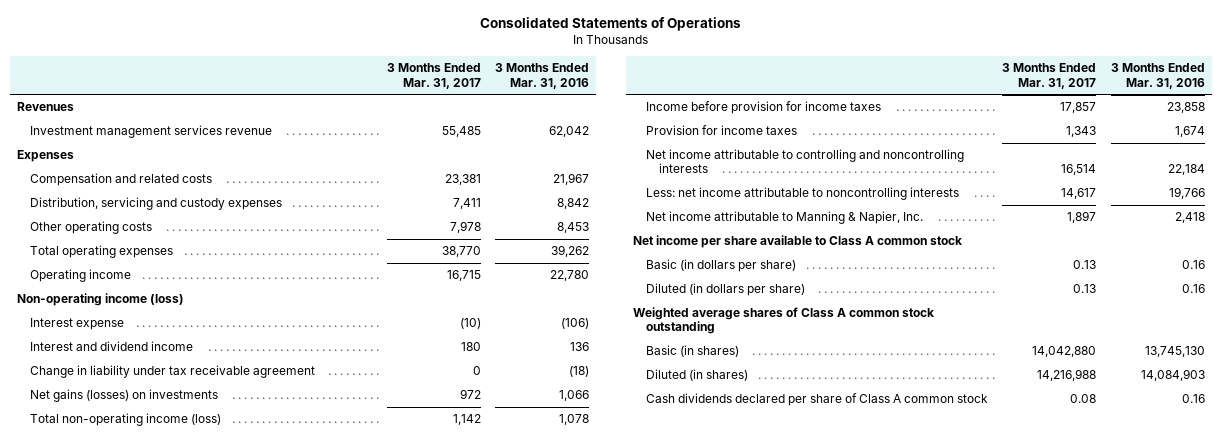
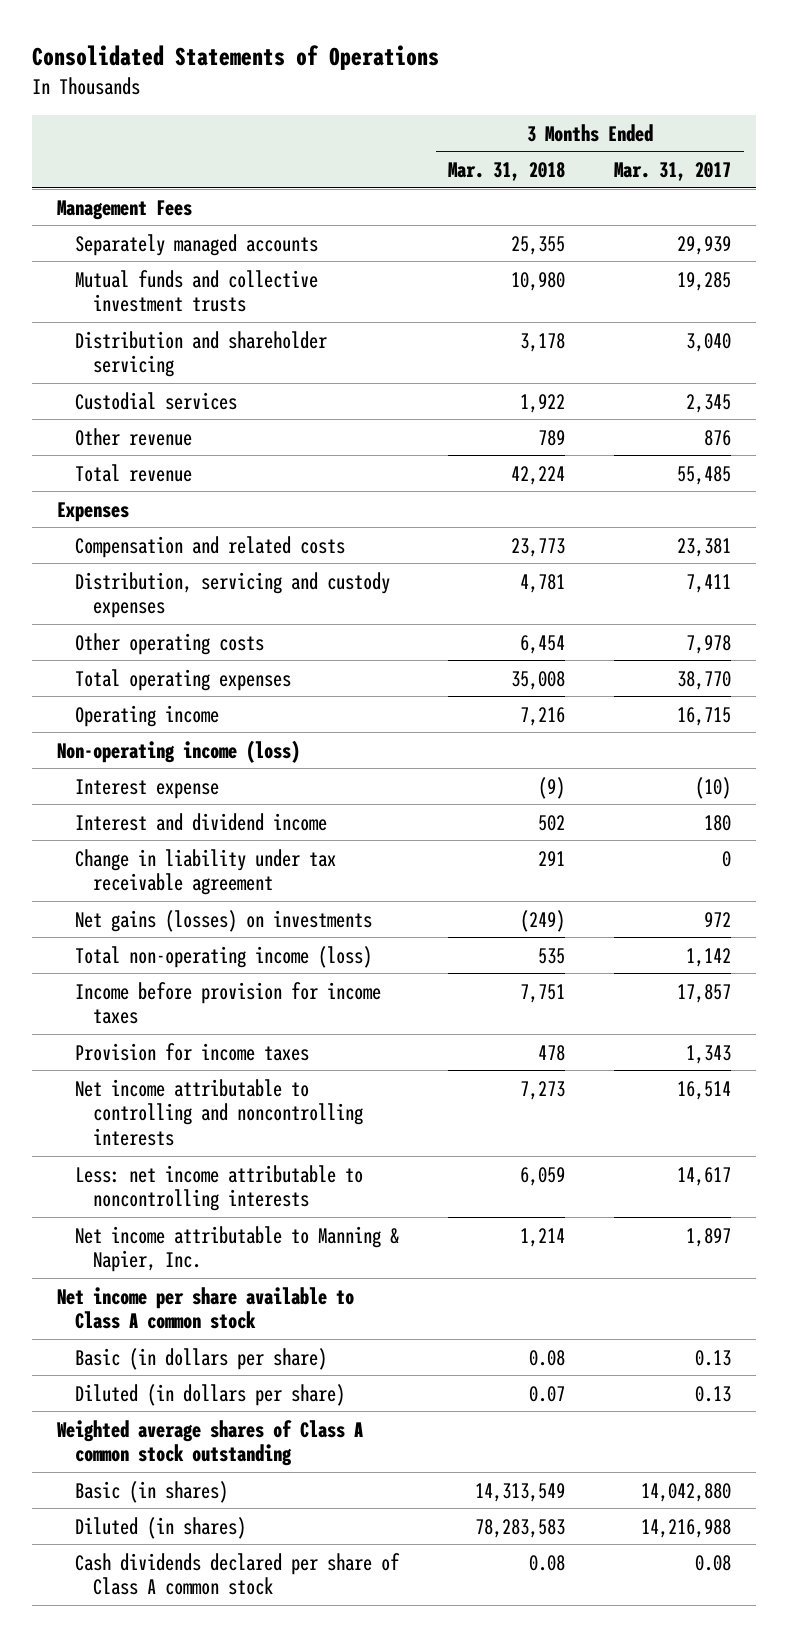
- | 3 Months Ended Mar. 31, 2017 | 3 Months Ended Mar. 31, 2016
+ | 3 Months Ended Mar. 31, 2018 | 3 Months Ended Mar. 31, 2017
- Revenues
- Investment management services revenue | 55,485 | 62,042
+ Management Fees
+ Separately managed accounts | 25,355 | 29,939
+ Mutual funds and collective investment trusts | 10,980 | 19,285
+ Distribution and shareholder servicing | 3,178 | 3,040
+ Custodial services | 1,922 | 2,345
+ Other revenue | 789 | 876
+ Total revenue | 42,224 | 55,485

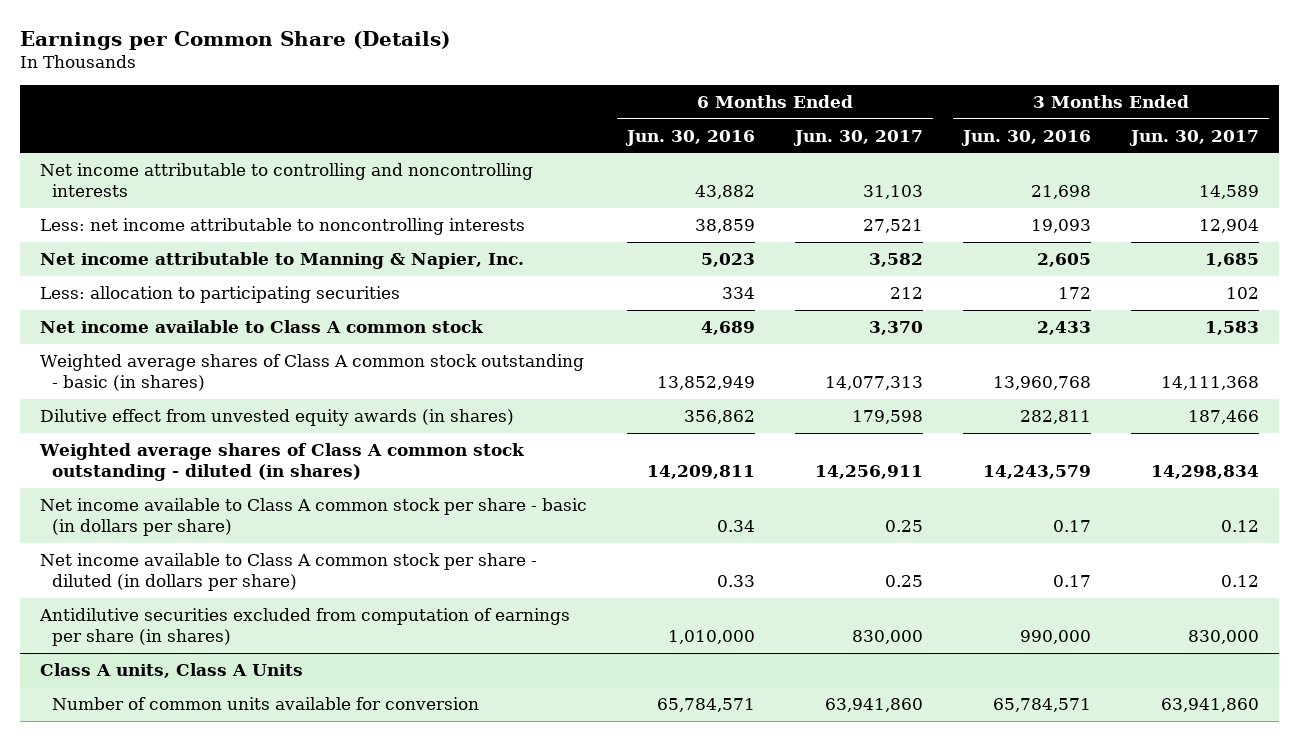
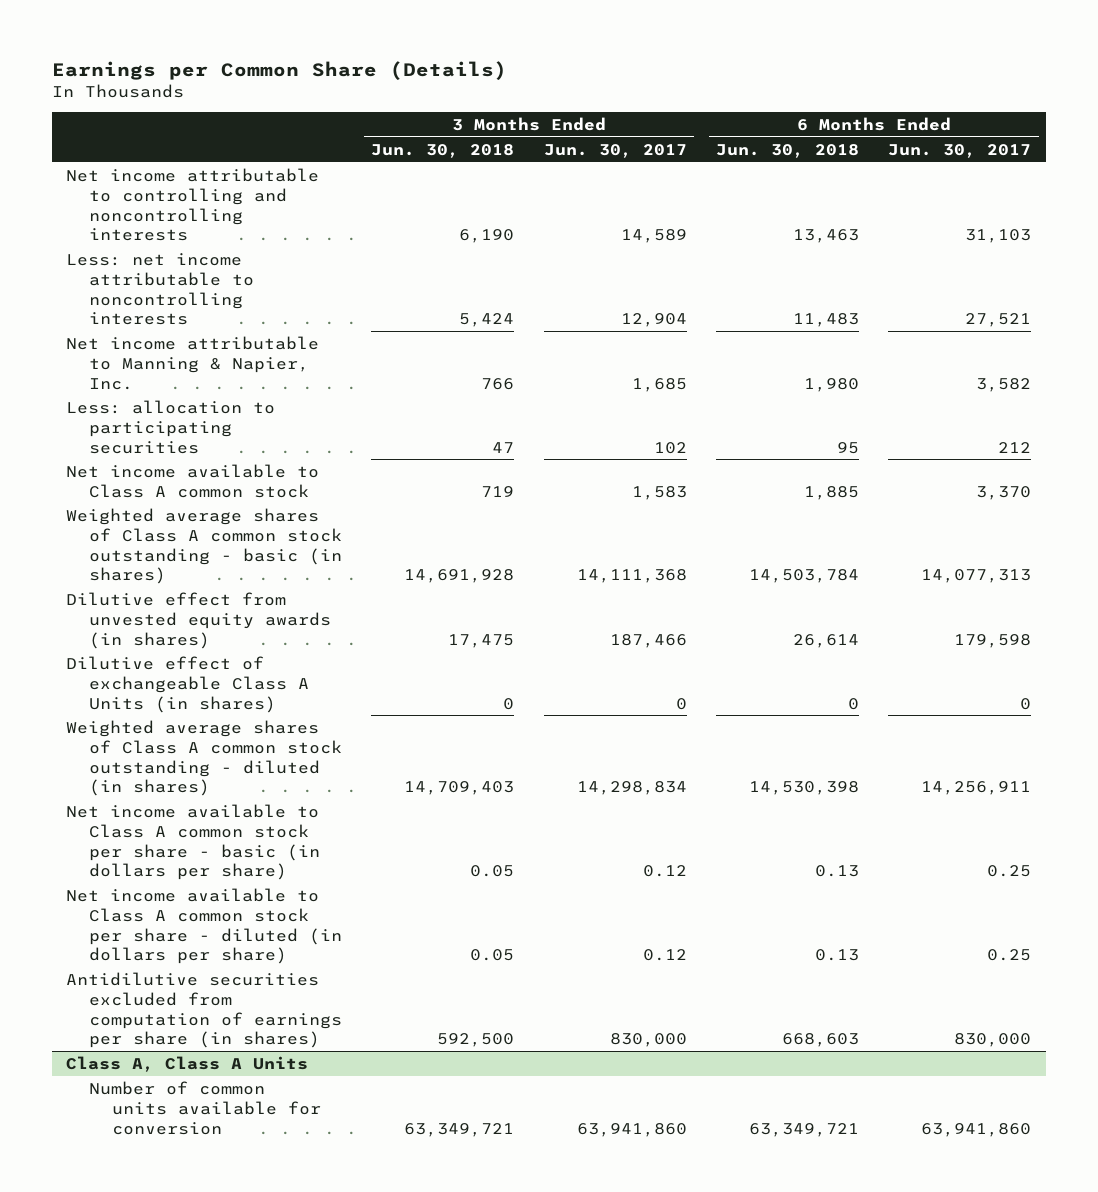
- | 6 Months Ended Jun. 30, 2016 | 6 Months Ended Jun. 30, 2017 | 3 Months Ended Jun. 30, 2016 | 3 Months Ended Jun. 30, 2017
+ | 3 Months Ended Jun. 30, 2018 | 3 Months Ended Jun. 30, 2017 | 6 Months Ended Jun. 30, 2018 | 6 Months Ended Jun. 30, 2017
+ Dilutive effect of exchangeable Class A Units (in shares) | 0 | 0 | 0 | 0
- Class A units, Class A Units
+ Class A, Class A Units

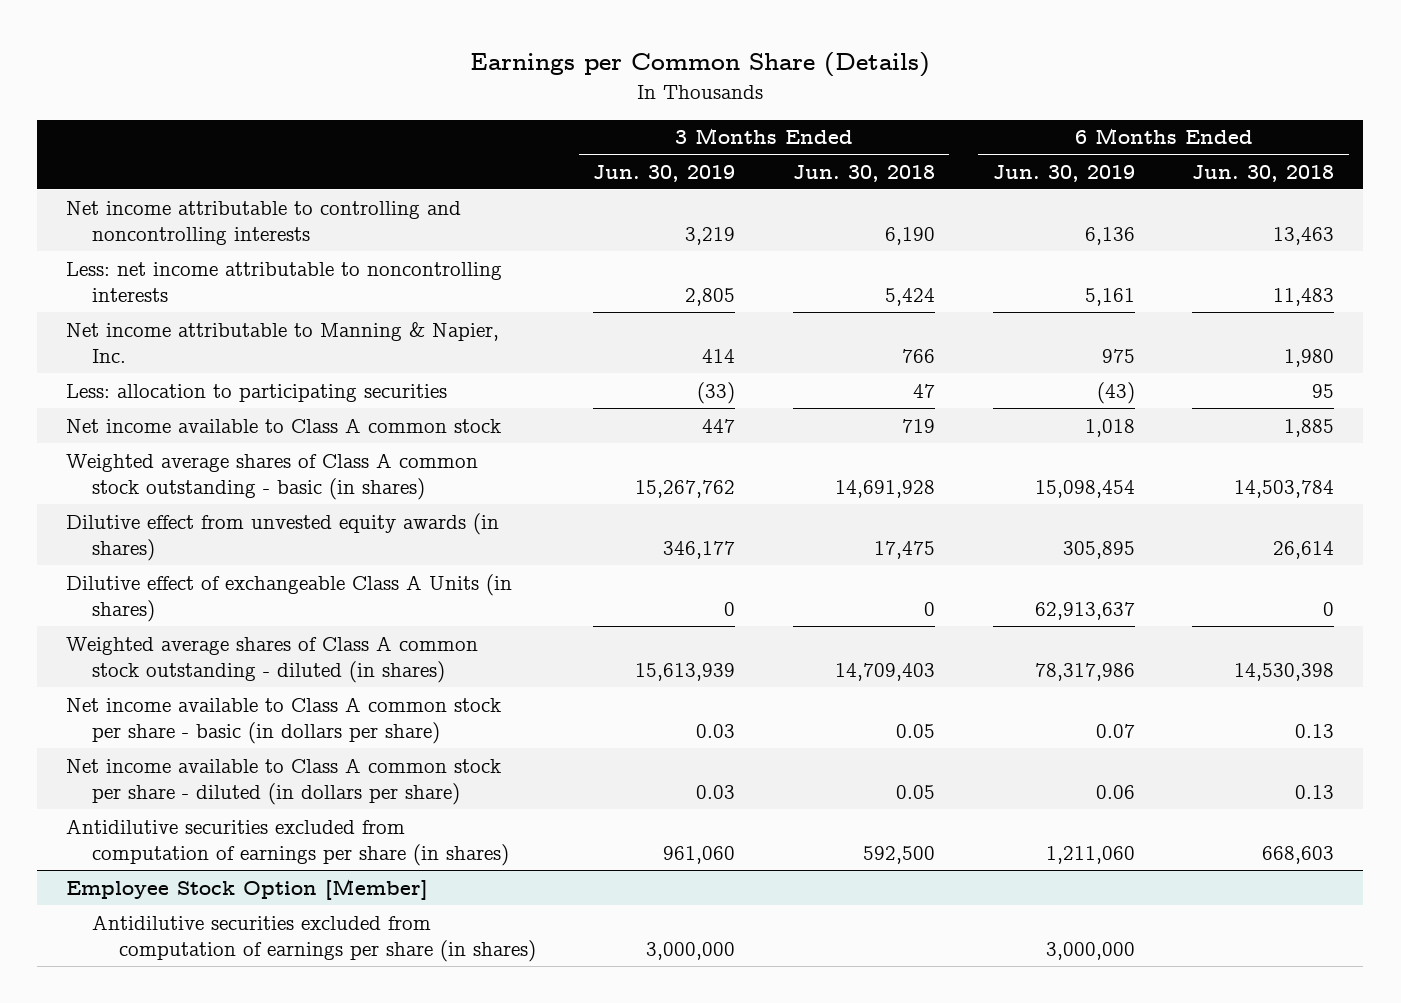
- | 3 Months Ended Jun. 30, 2018 | 3 Months Ended Jun. 30, 2017 | 6 Months Ended Jun. 30, 2018 | 6 Months Ended Jun. 30, 2017
+ | 3 Months Ended Jun. 30, 2019 | 3 Months Ended Jun. 30, 2018 | 6 Months Ended Jun. 30, 2019 | 6 Months Ended Jun. 30, 2018
- Class A, Class A Units
- Number of common units available for conversion | 63,349,721 | 63,941,860 | 63,349,721 | 63,941,860
+ Employee Stock Option [Member]
+ Antidilutive securities excluded from computation of earnings per share (in shares) | 3,000,000 | | 3,000,000 |

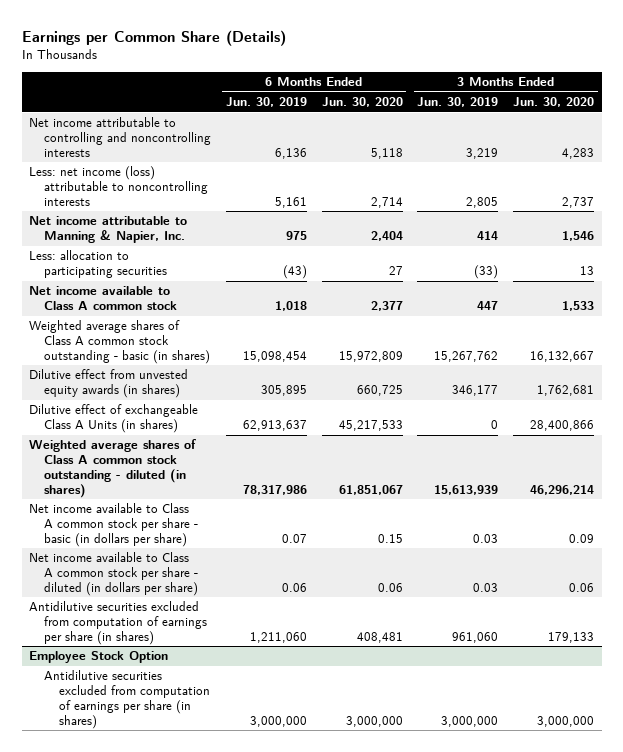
- | 3 Months Ended Jun. 30, 2019 | 3 Months Ended Jun. 30, 2018 | 6 Months Ended Jun. 30, 2019 | 6 Months Ended Jun. 30, 2018
+ | 6 Months Ended Jun. 30, 2019 | 6 Months Ended Jun. 30, 2020 | 3 Months Ended Jun. 30, 2019 | 3 Months Ended Jun. 30, 2020
- Less: net income attributable to noncontrolling interests | 2,805 | 5,424 | 5,161 | 11,483
+ Less: net income (loss) attributable to noncontrolling interests | 5,161 | 2,714 | 2,805 | 2,737
- Employee Stock Option [Member]
+ Employee Stock Option

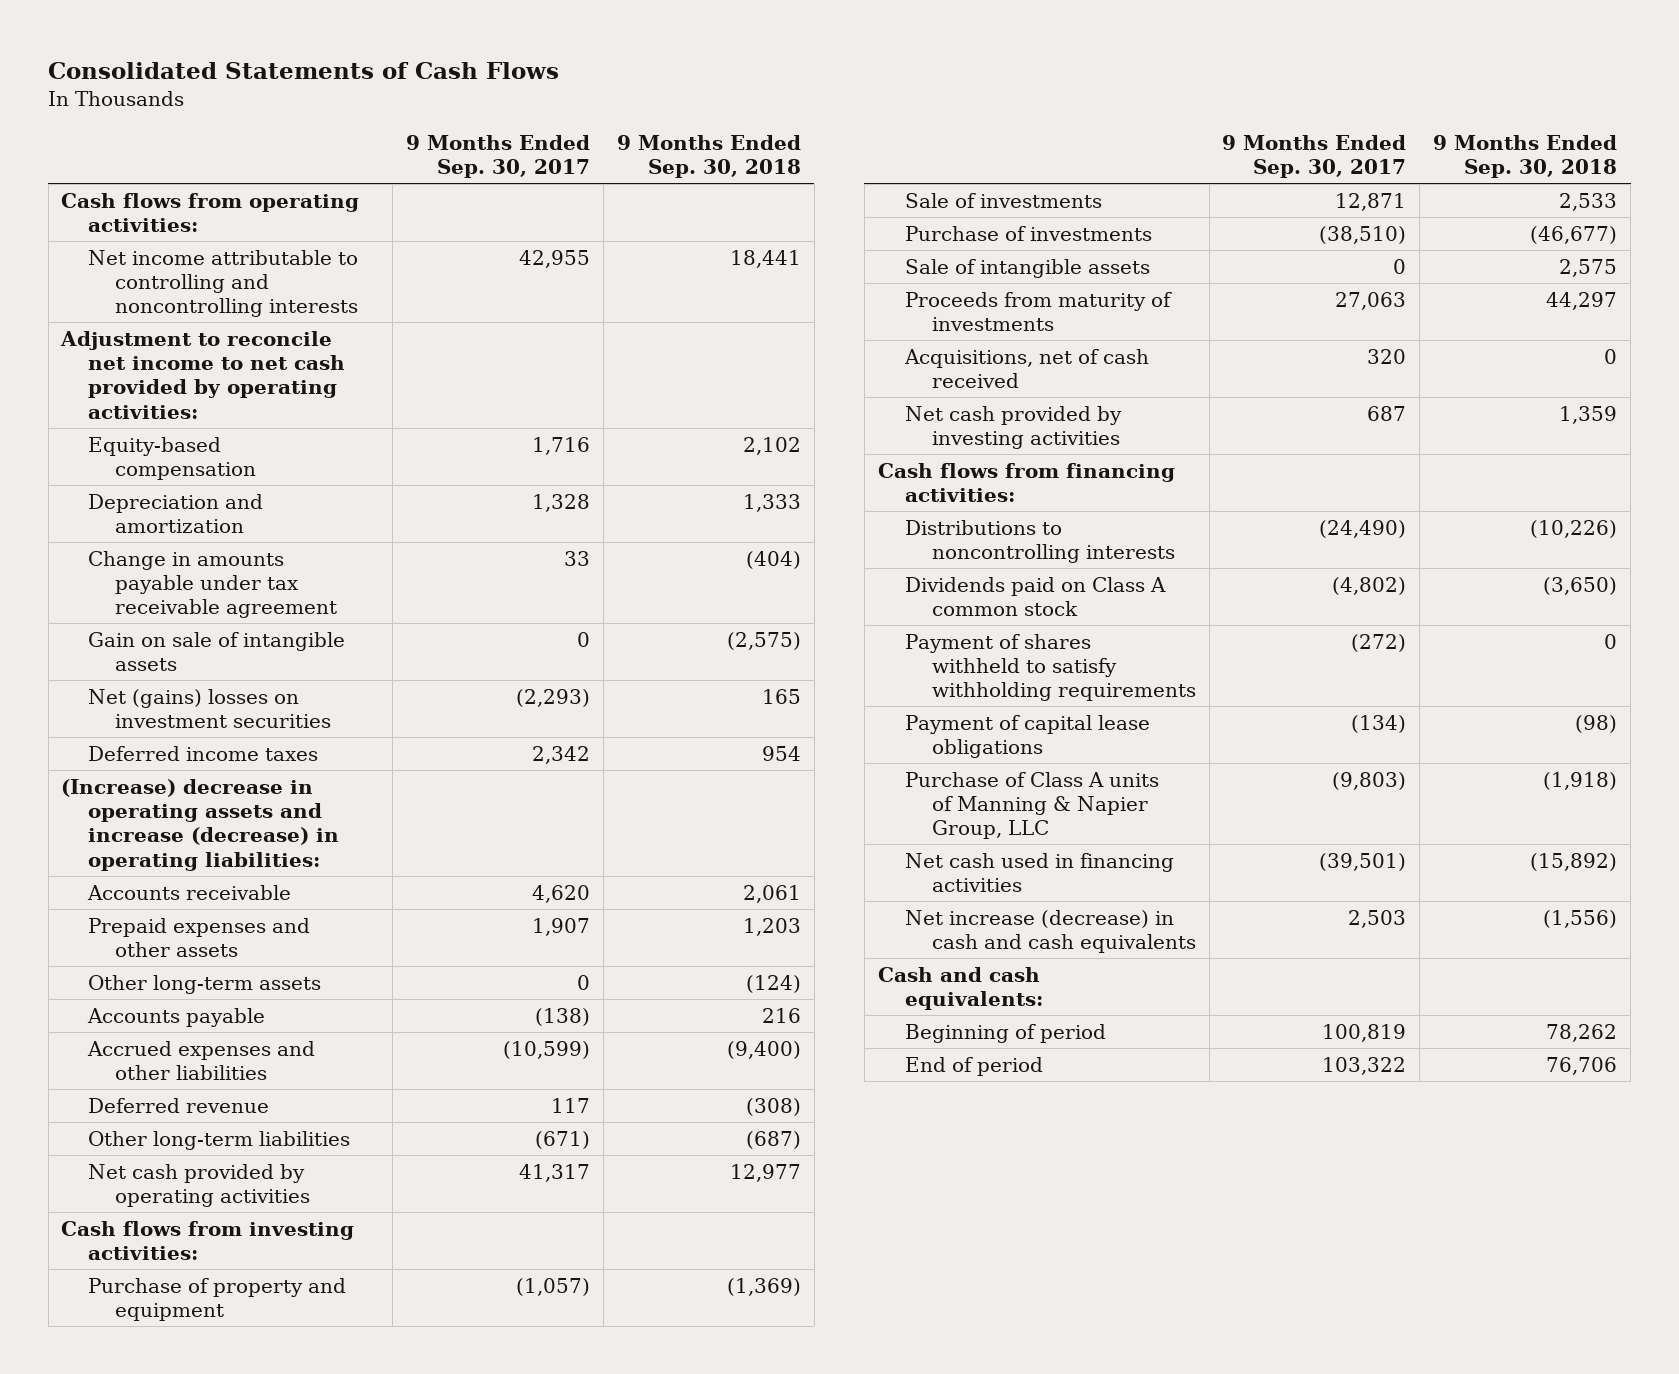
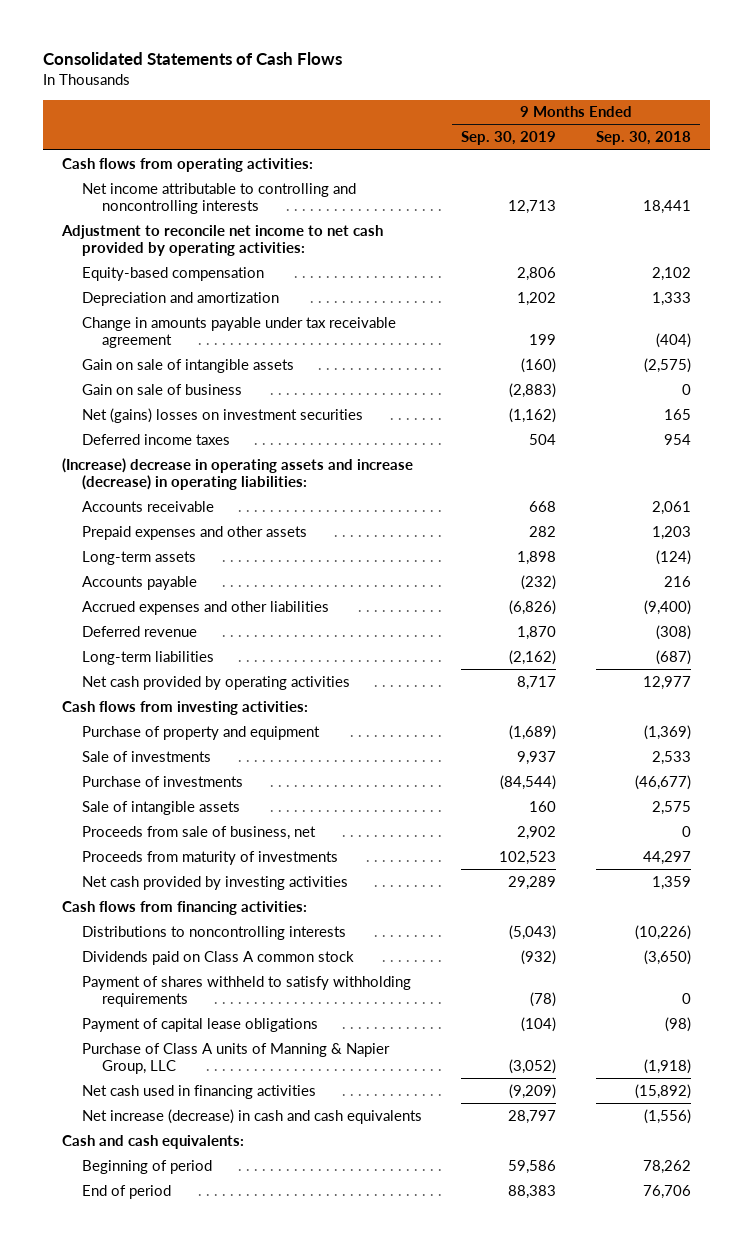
- | 9 Months Ended Sep. 30, 2017 | 9 Months Ended Sep. 30, 2018
+ | 9 Months Ended Sep. 30, 2019 | 9 Months Ended Sep. 30, 2018
+ Gain on sale of business | (2,883) | 0
- Other long-term assets | 0 | (124)
+ Long-term assets | 1,898 | (124)
- Other long-term liabilities | (671) | (687)
+ Long-term liabilities | (2,162) | (687)
+ Proceeds from sale of business, net | 2,902 | 0
- Acquisitions, net of cash received | 320 | 0

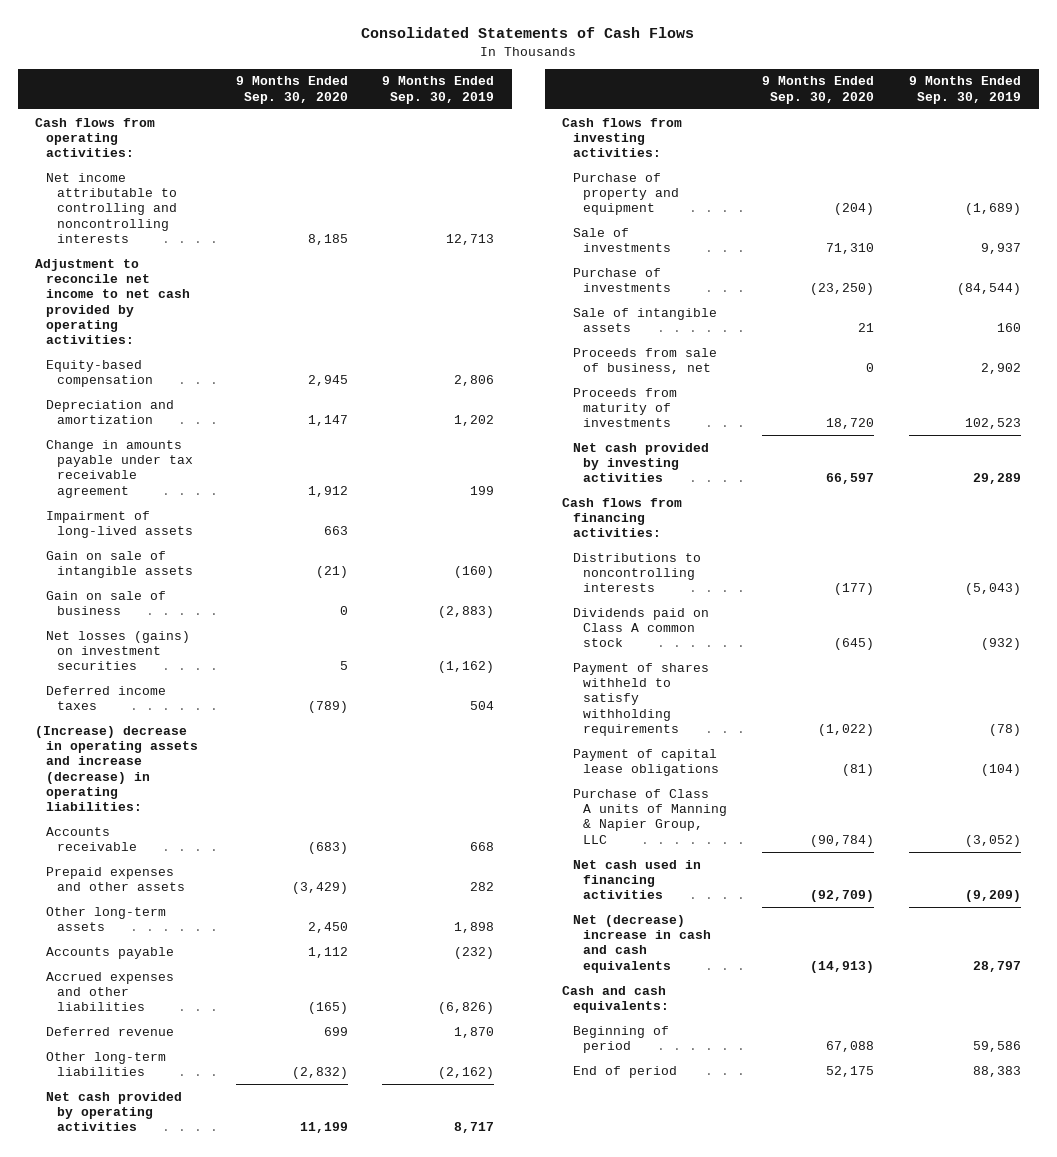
- | 9 Months Ended Sep. 30, 2019 | 9 Months Ended Sep. 30, 2018
+ | 9 Months Ended Sep. 30, 2020 | 9 Months Ended Sep. 30, 2019
+ Impairment of long-lived assets | 663 |
- Net (gains) losses on investment securities | (1,162) | 165
+ Net losses (gains) on investment securities | 5 | (1,162)
- Long-term assets | 1,898 | (124)
+ Other long-term assets | 2,450 | 1,898
- Long-term liabilities | (2,162) | (687)
+ Other long-term liabilities | (2,832) | (2,162)
- Net increase (decrease) in cash and cash equivalents | 28,797 | (1,556)
+ Net (decrease) increase in cash and cash equivalents | (14,913) | 28,797

